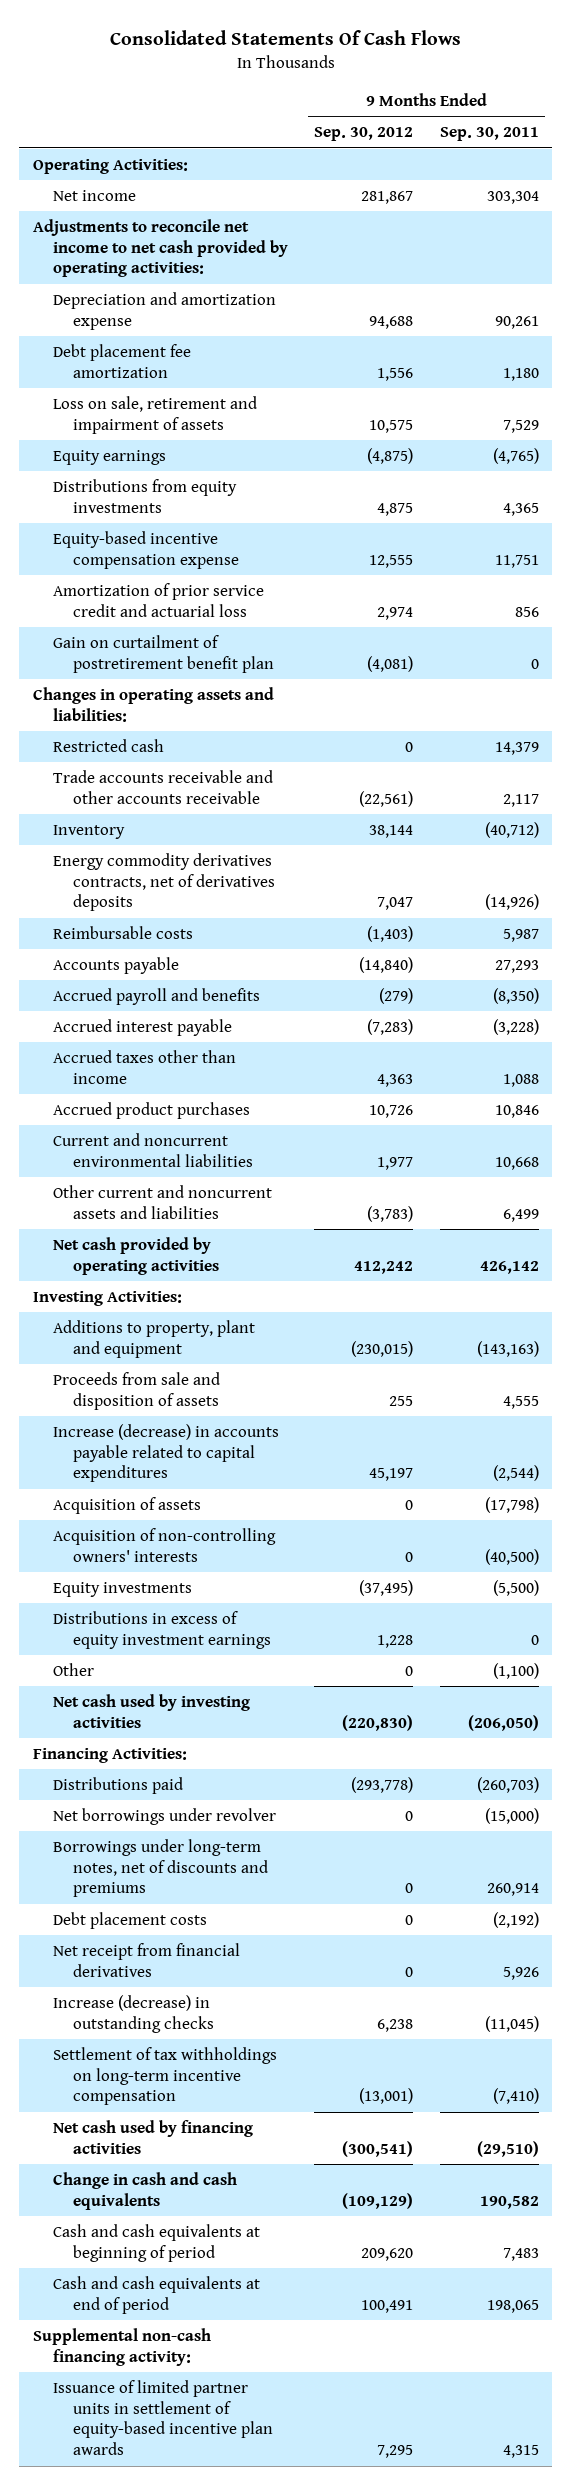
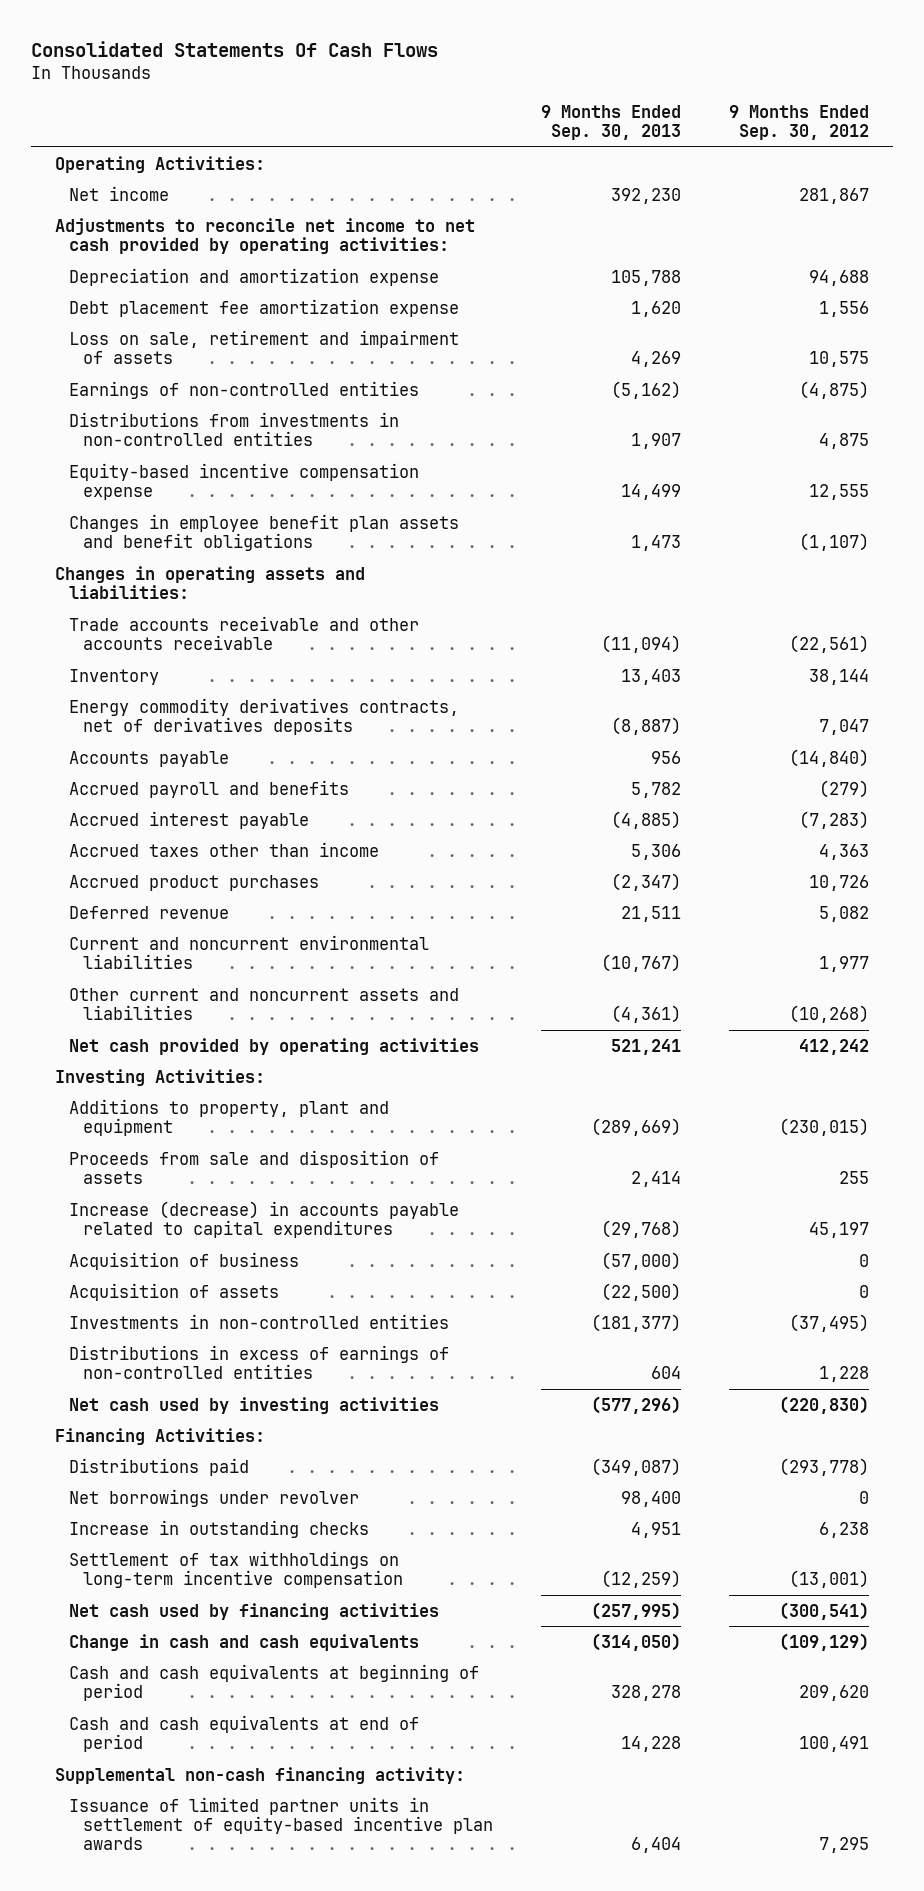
- | 9 Months Ended Sep. 30, 2012 | 9 Months Ended Sep. 30, 2011
+ | 9 Months Ended Sep. 30, 2013 | 9 Months Ended Sep. 30, 2012
- Debt placement fee amortization | 1,556 | 1,180
+ Debt placement fee amortization expense | 1,620 | 1,556
- Equity earnings | (4,875) | (4,765)
- Distributions from equity investments | 4,875 | 4,365
+ Earnings of non-controlled entities | (5,162) | (4,875)
+ Distributions from investments in non-controlled entities | 1,907 | 4,875
- Amortization of prior service credit and actuarial loss | 2,974 | 856
- Gain on curtailment of postretirement benefit plan | (4,081) | 0
+ Changes in employee benefit plan assets and benefit obligations | 1,473 | (1,107)
- Restricted cash | 0 | 14,379
- Reimbursable costs | (1,403) | 5,987
+ Deferred revenue | 21,511 | 5,082
- Other current and noncurrent assets and liabilities | (3,783) | 6,499
+ Other current and noncurrent assets and liabilities | (4,361) | (10,268)
+ Acquisition of business | (57,000) | 0
- Acquisition of non-controlling owners' interests | 0 | (40,500)
- Equity investments | (37,495) | (5,500)
- Distributions in excess of equity investment earnings | 1,228 | 0
- Other | 0 | (1,100)
+ Investments in non-controlled entities | (181,377) | (37,495)
+ Distributions in excess of earnings of non-controlled entities | 604 | 1,228
- Borrowings under long-term notes, net of discounts and premiums | 0 | 260,914
- Debt placement costs | 0 | (2,192)
- Net receipt from financial derivatives | 0 | 5,926
- Increase (decrease) in outstanding checks | 6,238 | (11,045)
+ Increase in outstanding checks | 4,951 | 6,238

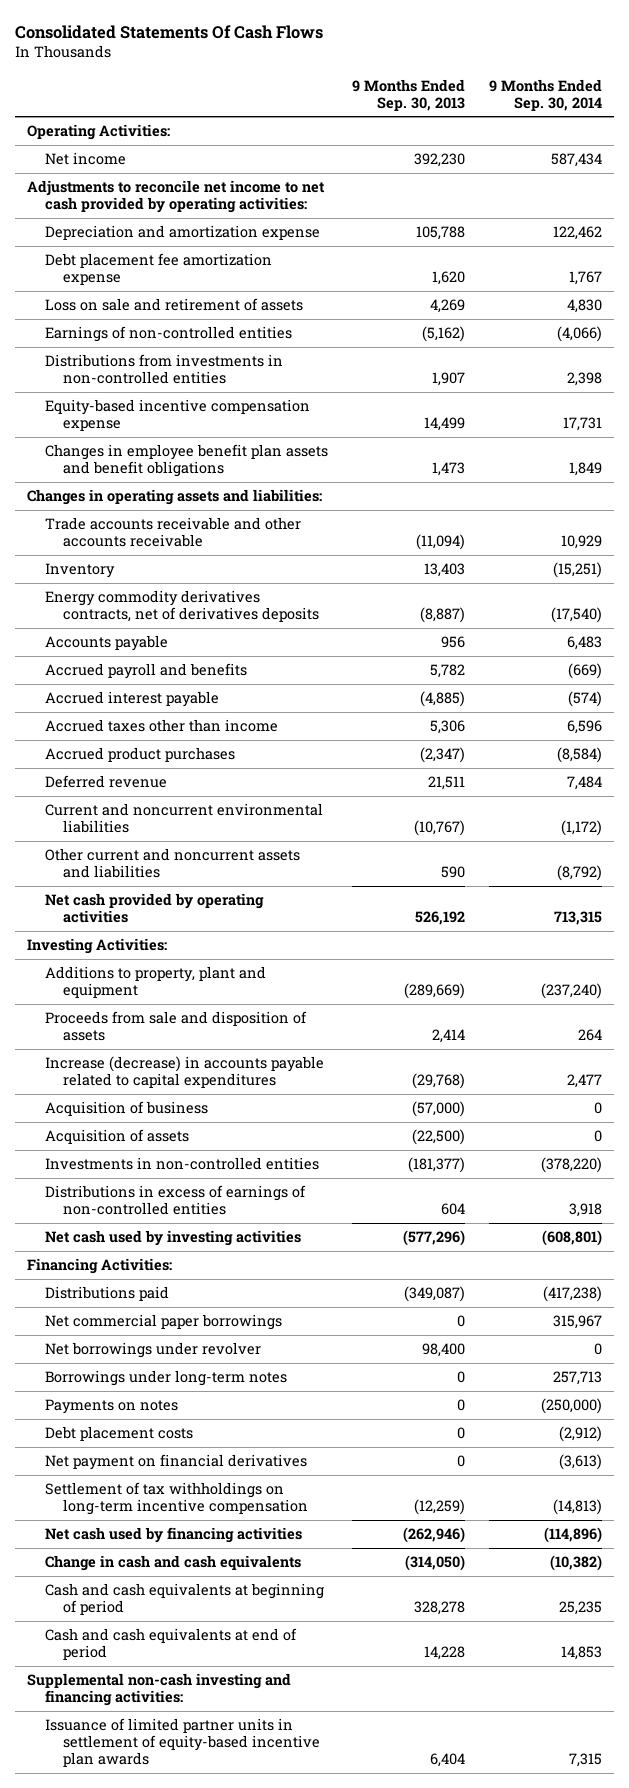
- | 9 Months Ended Sep. 30, 2013 | 9 Months Ended Sep. 30, 2012
+ | 9 Months Ended Sep. 30, 2013 | 9 Months Ended Sep. 30, 2014
- Loss on sale, retirement and impairment of assets | 4,269 | 10,575
+ Loss on sale and retirement of assets | 4,269 | 4,830
- Other current and noncurrent assets and liabilities | (4,361) | (10,268)
- Net cash provided by operating activities | 521,241 | 412,242
+ Other current and noncurrent assets and liabilities | 590 | (8,792)
+ Net cash provided by operating activities | 526,192 | 713,315
+ Net commercial paper borrowings | 0 | 315,967
- Increase in outstanding checks | 4,951 | 6,238
+ Borrowings under long-term notes | 0 | 257,713
+ Payments on notes | 0 | (250,000)
+ Debt placement costs | 0 | (2,912)
+ Net payment on financial derivatives | 0 | (3,613)
- Net cash used by financing activities | (257,995) | (300,541)
+ Net cash used by financing activities | (262,946) | (114,896)
- Supplemental non-cash financing activity:
+ Supplemental non-cash investing and financing activities:

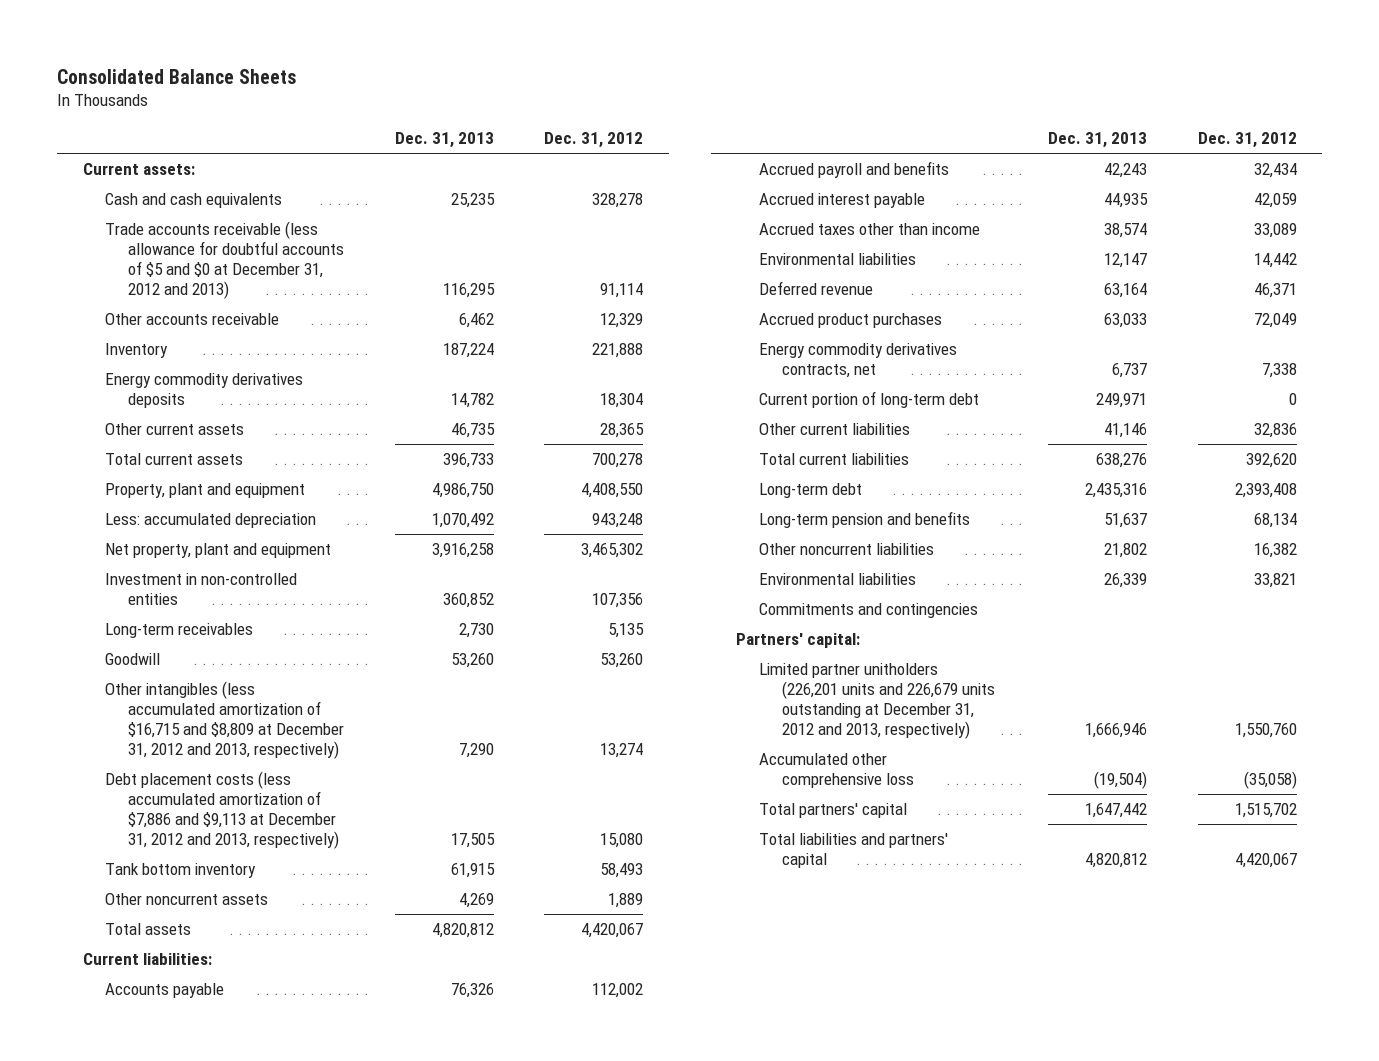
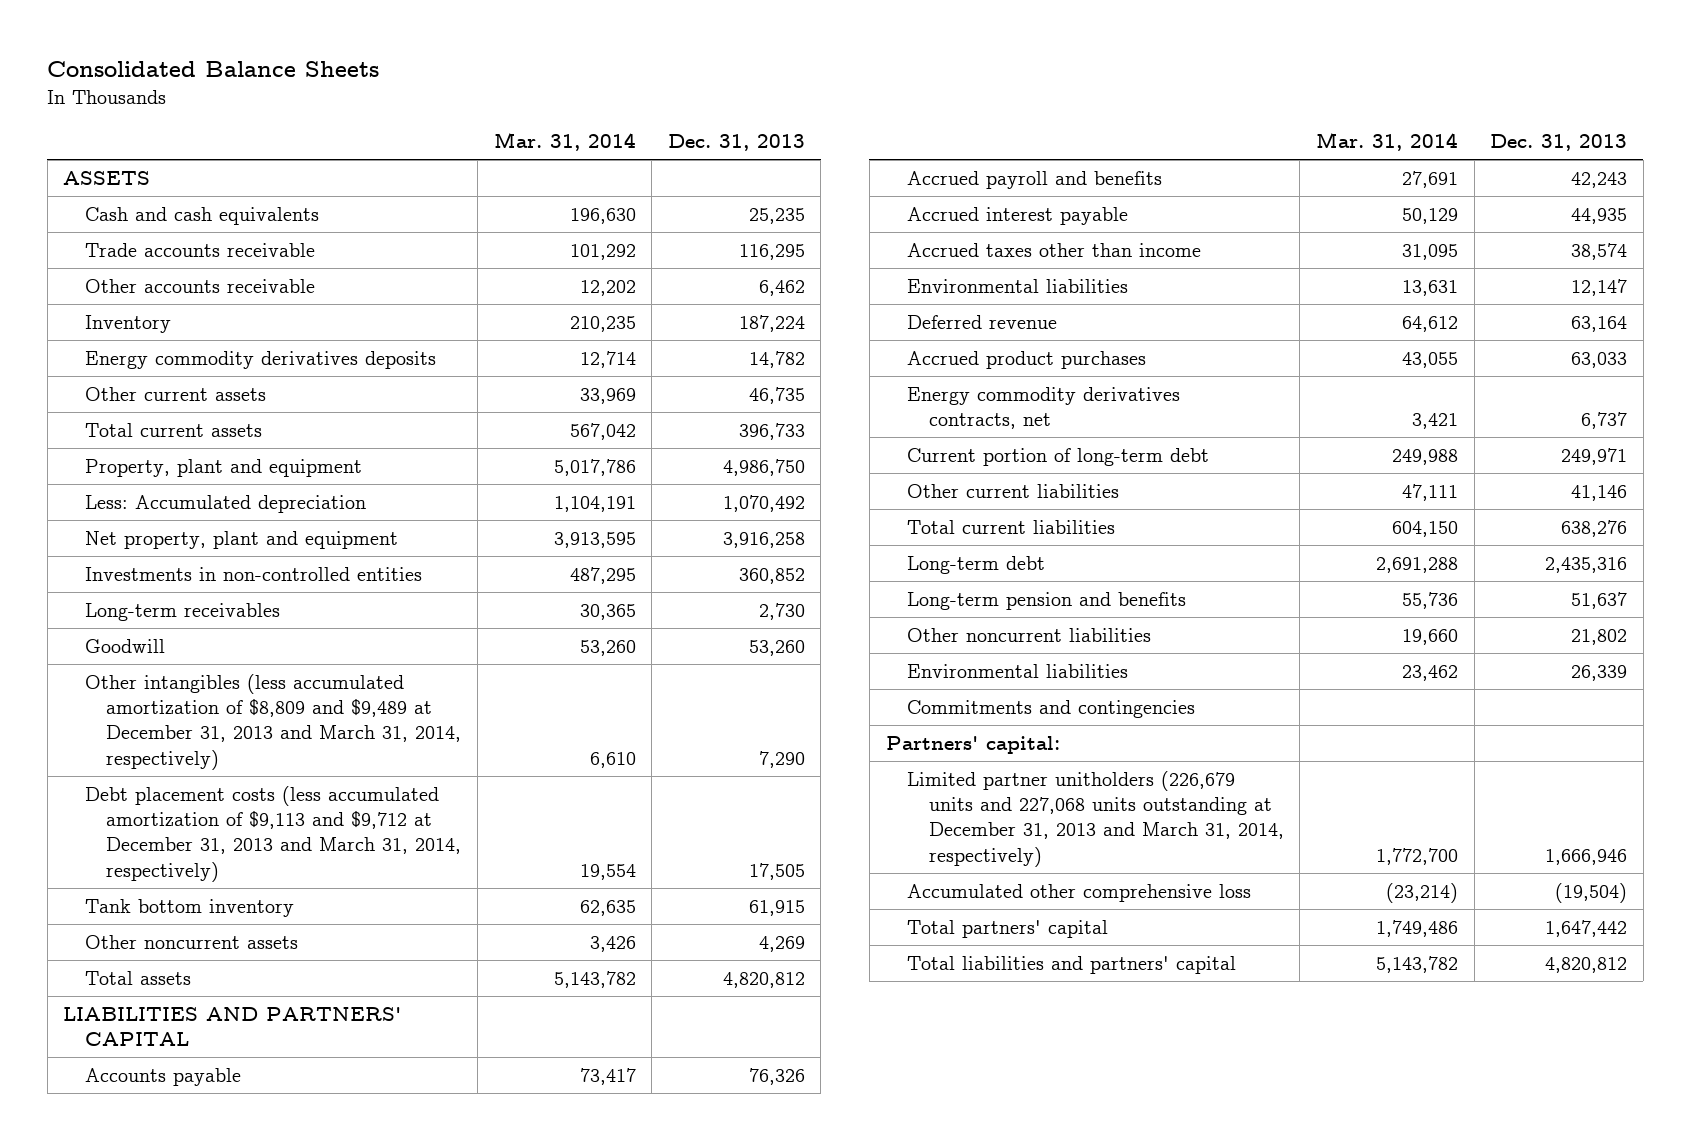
- | Dec. 31, 2013 | Dec. 31, 2012
+ | Mar. 31, 2014 | Dec. 31, 2013
- Current assets:
+ ASSETS
- Trade accounts receivable (less allowance for doubtful accounts of $5 and $0 at December 31, 2012 and 2013) | 116,295 | 91,114
+ Trade accounts receivable | 101,292 | 116,295
- Less: accumulated depreciation | 1,070,492 | 943,248
+ Less: Accumulated depreciation | 1,104,191 | 1,070,492
- Investment in non-controlled entities | 360,852 | 107,356
+ Investments in non-controlled entities | 487,295 | 360,852
- Other intangibles (less accumulated amortization of $16,715 and $8,809 at December 31, 2012 and 2013, respectively) | 7,290 | 13,274
- Debt placement costs (less accumulated amortization of $7,886 and $9,113 at December 31, 2012 and 2013, respectively) | 17,505 | 15,080
+ Other intangibles (less accumulated amortization of $8,809 and $9,489 at December 31, 2013 and March 31, 2014, respectively) | 6,610 | 7,290
+ Debt placement costs (less accumulated amortization of $9,113 and $9,712 at December 31, 2013 and March 31, 2014, respectively) | 19,554 | 17,505
- Current liabilities:
+ LIABILITIES AND PARTNERS' CAPITAL
- Limited partner unitholders (226,201 units and 226,679 units outstanding at December 31, 2012 and 2013, respectively) | 1,666,946 | 1,550,760
+ Limited partner unitholders (226,679 units and 227,068 units outstanding at December 31, 2013 and March 31, 2014, respectively) | 1,772,700 | 1,666,946

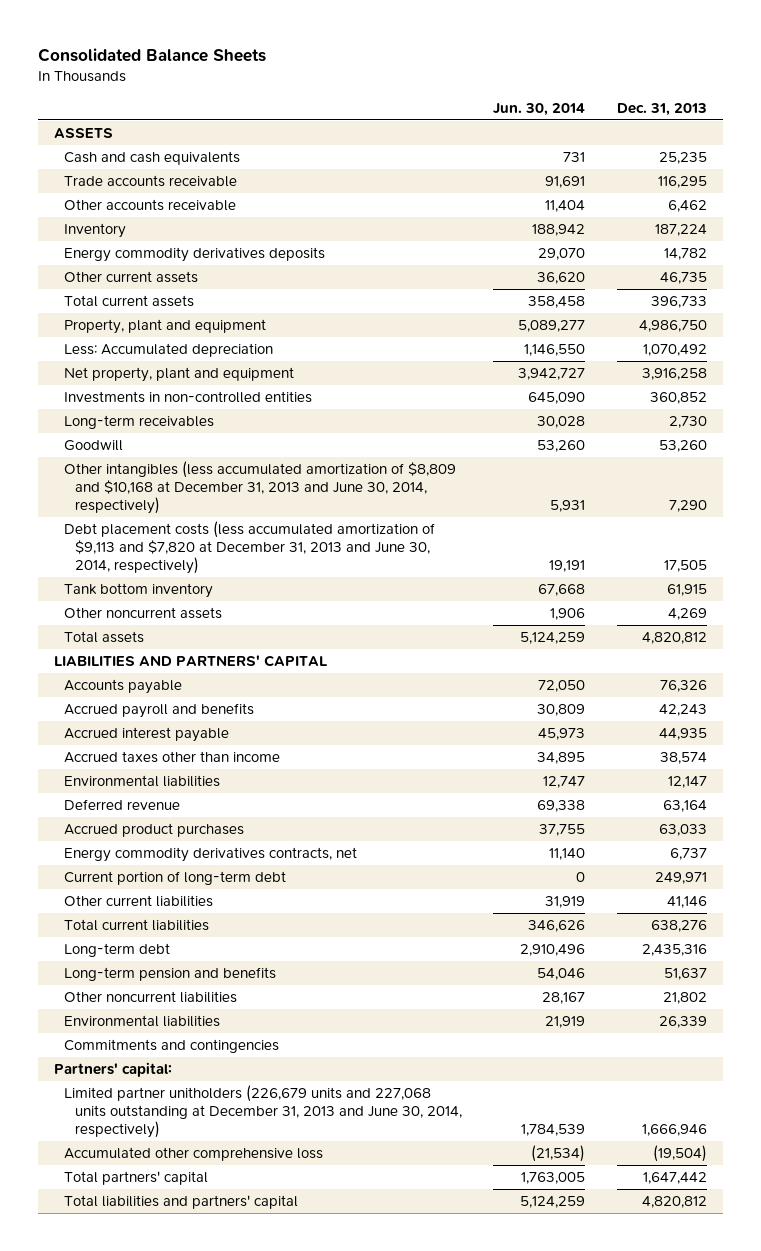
- | Mar. 31, 2014 | Dec. 31, 2013
+ | Jun. 30, 2014 | Dec. 31, 2013
- Other intangibles (less accumulated amortization of $8,809 and $9,489 at December 31, 2013 and March 31, 2014, respectively) | 6,610 | 7,290
- Debt placement costs (less accumulated amortization of $9,113 and $9,712 at December 31, 2013 and March 31, 2014, respectively) | 19,554 | 17,505
+ Other intangibles (less accumulated amortization of $8,809 and $10,168 at December 31, 2013 and June 30, 2014, respectively) | 5,931 | 7,290
+ Debt placement costs (less accumulated amortization of $9,113 and $7,820 at December 31, 2013 and June 30, 2014, respectively) | 19,191 | 17,505
- Limited partner unitholders (226,679 units and 227,068 units outstanding at December 31, 2013 and March 31, 2014, respectively) | 1,772,700 | 1,666,946
+ Limited partner unitholders (226,679 units and 227,068 units outstanding at December 31, 2013 and June 30, 2014, respectively) | 1,784,539 | 1,666,946

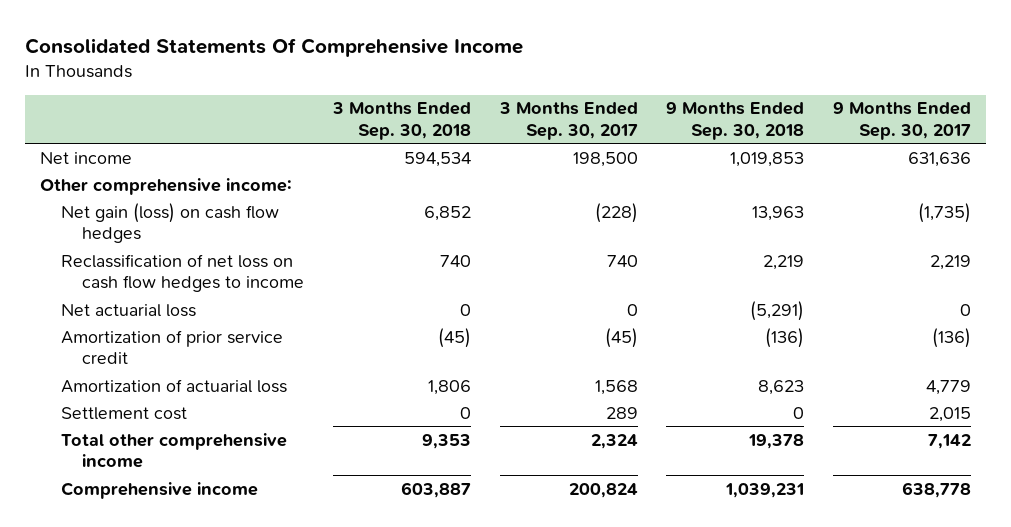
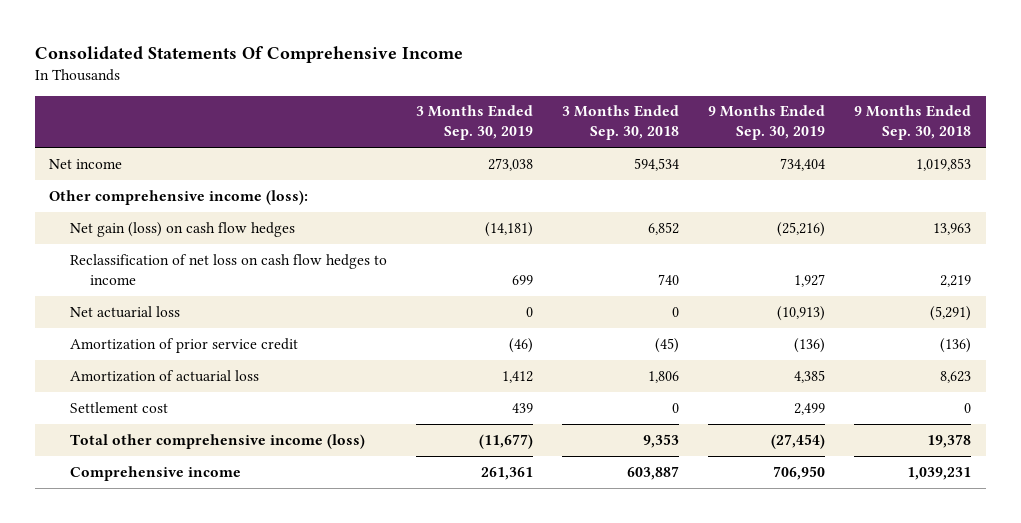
- | 3 Months Ended Sep. 30, 2018 | 3 Months Ended Sep. 30, 2017 | 9 Months Ended Sep. 30, 2018 | 9 Months Ended Sep. 30, 2017
+ | 3 Months Ended Sep. 30, 2019 | 3 Months Ended Sep. 30, 2018 | 9 Months Ended Sep. 30, 2019 | 9 Months Ended Sep. 30, 2018
- Other comprehensive income:
+ Other comprehensive income (loss):
- Total other comprehensive income | 9,353 | 2,324 | 19,378 | 7,142
+ Total other comprehensive income (loss) | (11,677) | 9,353 | (27,454) | 19,378

